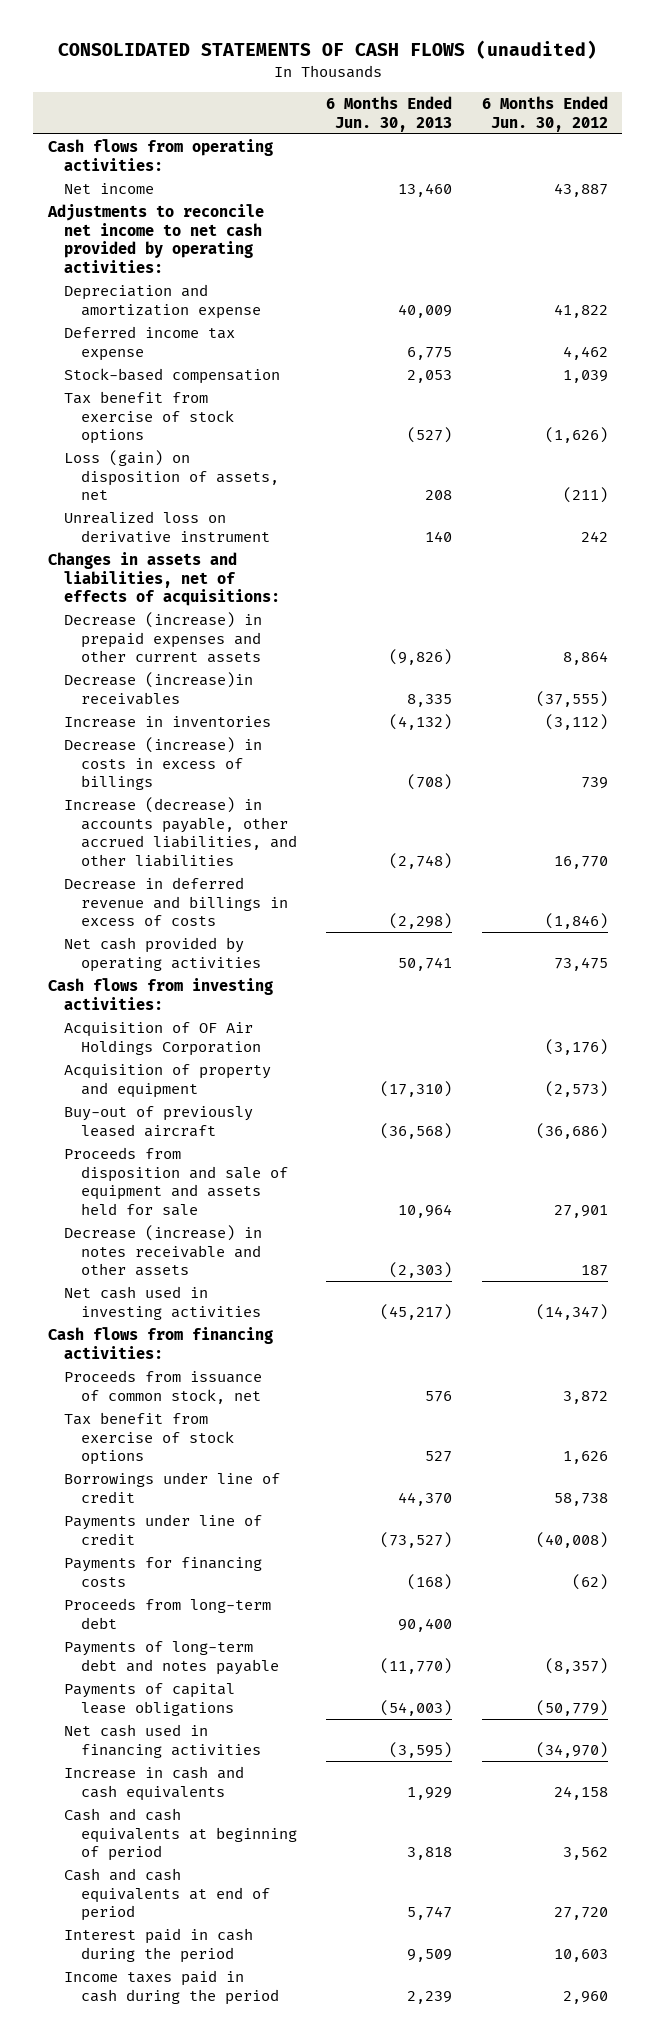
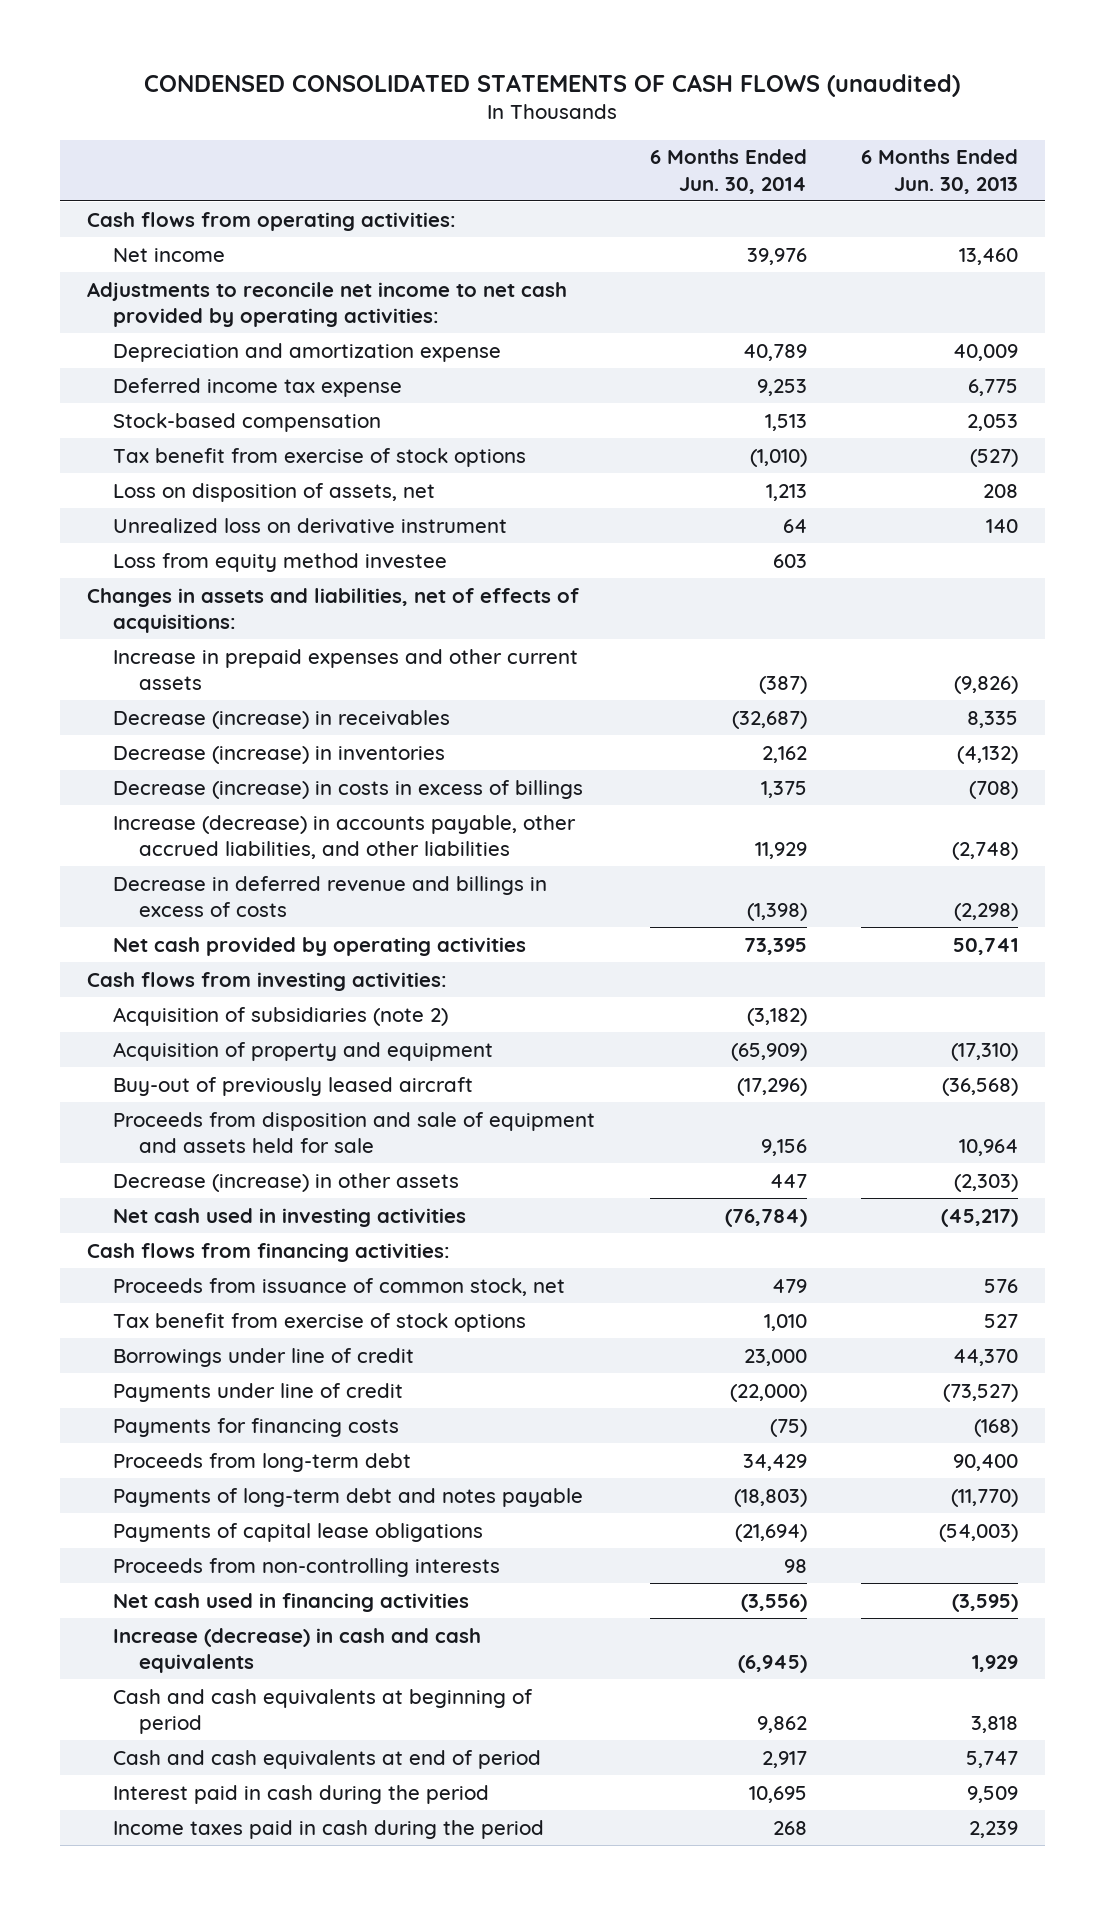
- CONSOLIDATED STATEMENTS OF CASH FLOWS (unaudited)
+ CONDENSED CONSOLIDATED STATEMENTS OF CASH FLOWS (unaudited)
- | 6 Months Ended Jun. 30, 2013 | 6 Months Ended Jun. 30, 2012
+ | 6 Months Ended Jun. 30, 2014 | 6 Months Ended Jun. 30, 2013
- Loss (gain) on disposition of assets, net | 208 | (211)
+ Loss on disposition of assets, net | 1,213 | 208
+ Loss from equity method investee | 603 |
- Decrease (increase) in prepaid expenses and other current assets | (9,826) | 8,864
- Decrease (increase)in receivables | 8,335 | (37,555)
- Increase in inventories | (4,132) | (3,112)
+ Increase in prepaid expenses and other current assets | (387) | (9,826)
+ Decrease (increase) in receivables | (32,687) | 8,335
+ Decrease (increase) in inventories | 2,162 | (4,132)
- Acquisition of OF Air Holdings Corporation | | (3,176)
+ Acquisition of subsidiaries (note 2) | (3,182) |
- Decrease (increase) in notes receivable and other assets | (2,303) | 187
+ Decrease (increase) in other assets | 447 | (2,303)
+ Proceeds from non-controlling interests | 98 |
- Increase in cash and cash equivalents | 1,929 | 24,158
+ Increase (decrease) in cash and cash equivalents | (6,945) | 1,929

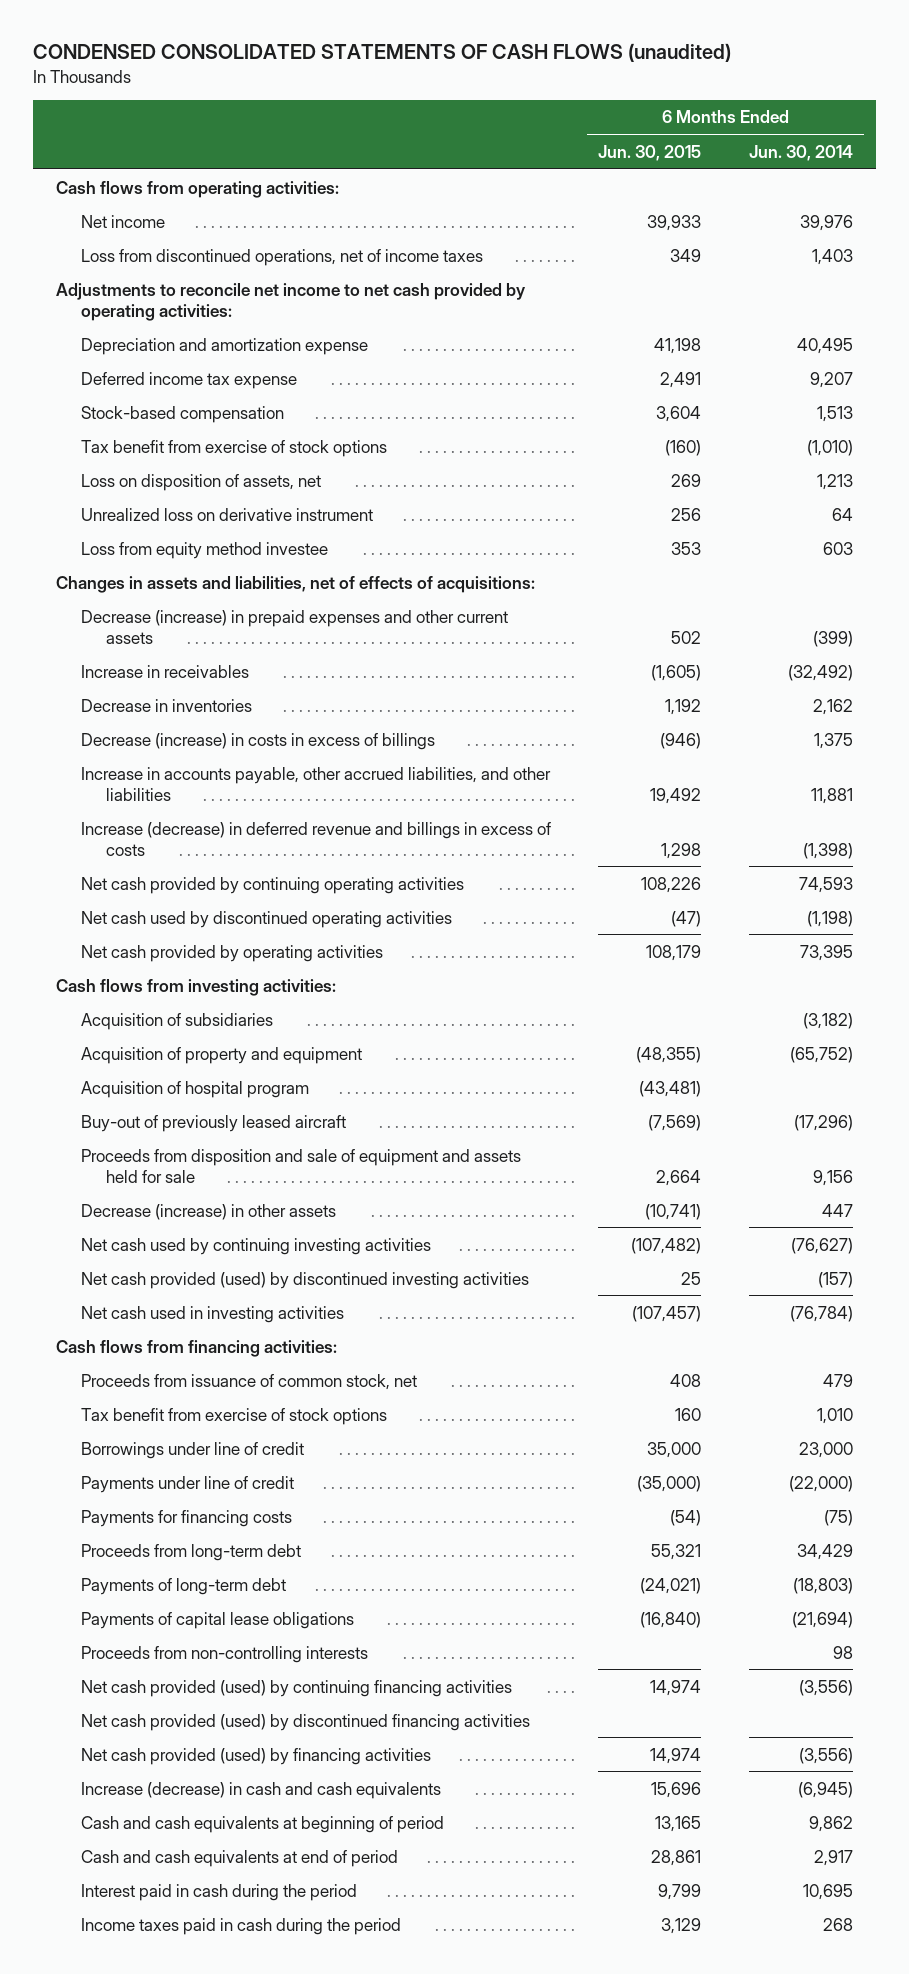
- | 6 Months Ended Jun. 30, 2014 | 6 Months Ended Jun. 30, 2013
+ | 6 Months Ended Jun. 30, 2015 | 6 Months Ended Jun. 30, 2014
+ Loss from discontinued operations, net of income taxes | 349 | 1,403
- Depreciation and amortization expense | 40,789 | 40,009
- Deferred income tax expense | 9,253 | 6,775
+ Depreciation and amortization expense | 41,198 | 40,495
+ Deferred income tax expense | 2,491 | 9,207
- Increase in prepaid expenses and other current assets | (387) | (9,826)
- Decrease (increase) in receivables | (32,687) | 8,335
- Decrease (increase) in inventories | 2,162 | (4,132)
+ Decrease (increase) in prepaid expenses and other current assets | 502 | (399)
+ Increase in receivables | (1,605) | (32,492)
+ Decrease in inventories | 1,192 | 2,162
- Increase (decrease) in accounts payable, other accrued liabilities, and other liabilities | 11,929 | (2,748)
- Decrease in deferred revenue and billings in excess of costs | (1,398) | (2,298)
+ Increase in accounts payable, other accrued liabilities, and other liabilities | 19,492 | 11,881
+ Increase (decrease) in deferred revenue and billings in excess of costs | 1,298 | (1,398)
+ Net cash provided by continuing operating activities | 108,226 | 74,593
+ Net cash used by discontinued operating activities | (47) | (1,198)
- Acquisition of subsidiaries (note 2) | (3,182) |
- Acquisition of property and equipment | (65,909) | (17,310)
+ Acquisition of subsidiaries | | (3,182)
+ Acquisition of property and equipment | (48,355) | (65,752)
+ Acquisition of hospital program | (43,481) |
+ Net cash used by continuing investing activities | (107,482) | (76,627)
+ Net cash provided (used) by discontinued investing activities | 25 | (157)
- Payments of long-term debt and notes payable | (18,803) | (11,770)
+ Payments of long-term debt | (24,021) | (18,803)
- Net cash used in financing activities | (3,556) | (3,595)
+ Net cash provided (used) by continuing financing activities | 14,974 | (3,556)
+ Net cash provided (used) by discontinued financing activities
+ Net cash provided (used) by financing activities | 14,974 | (3,556)

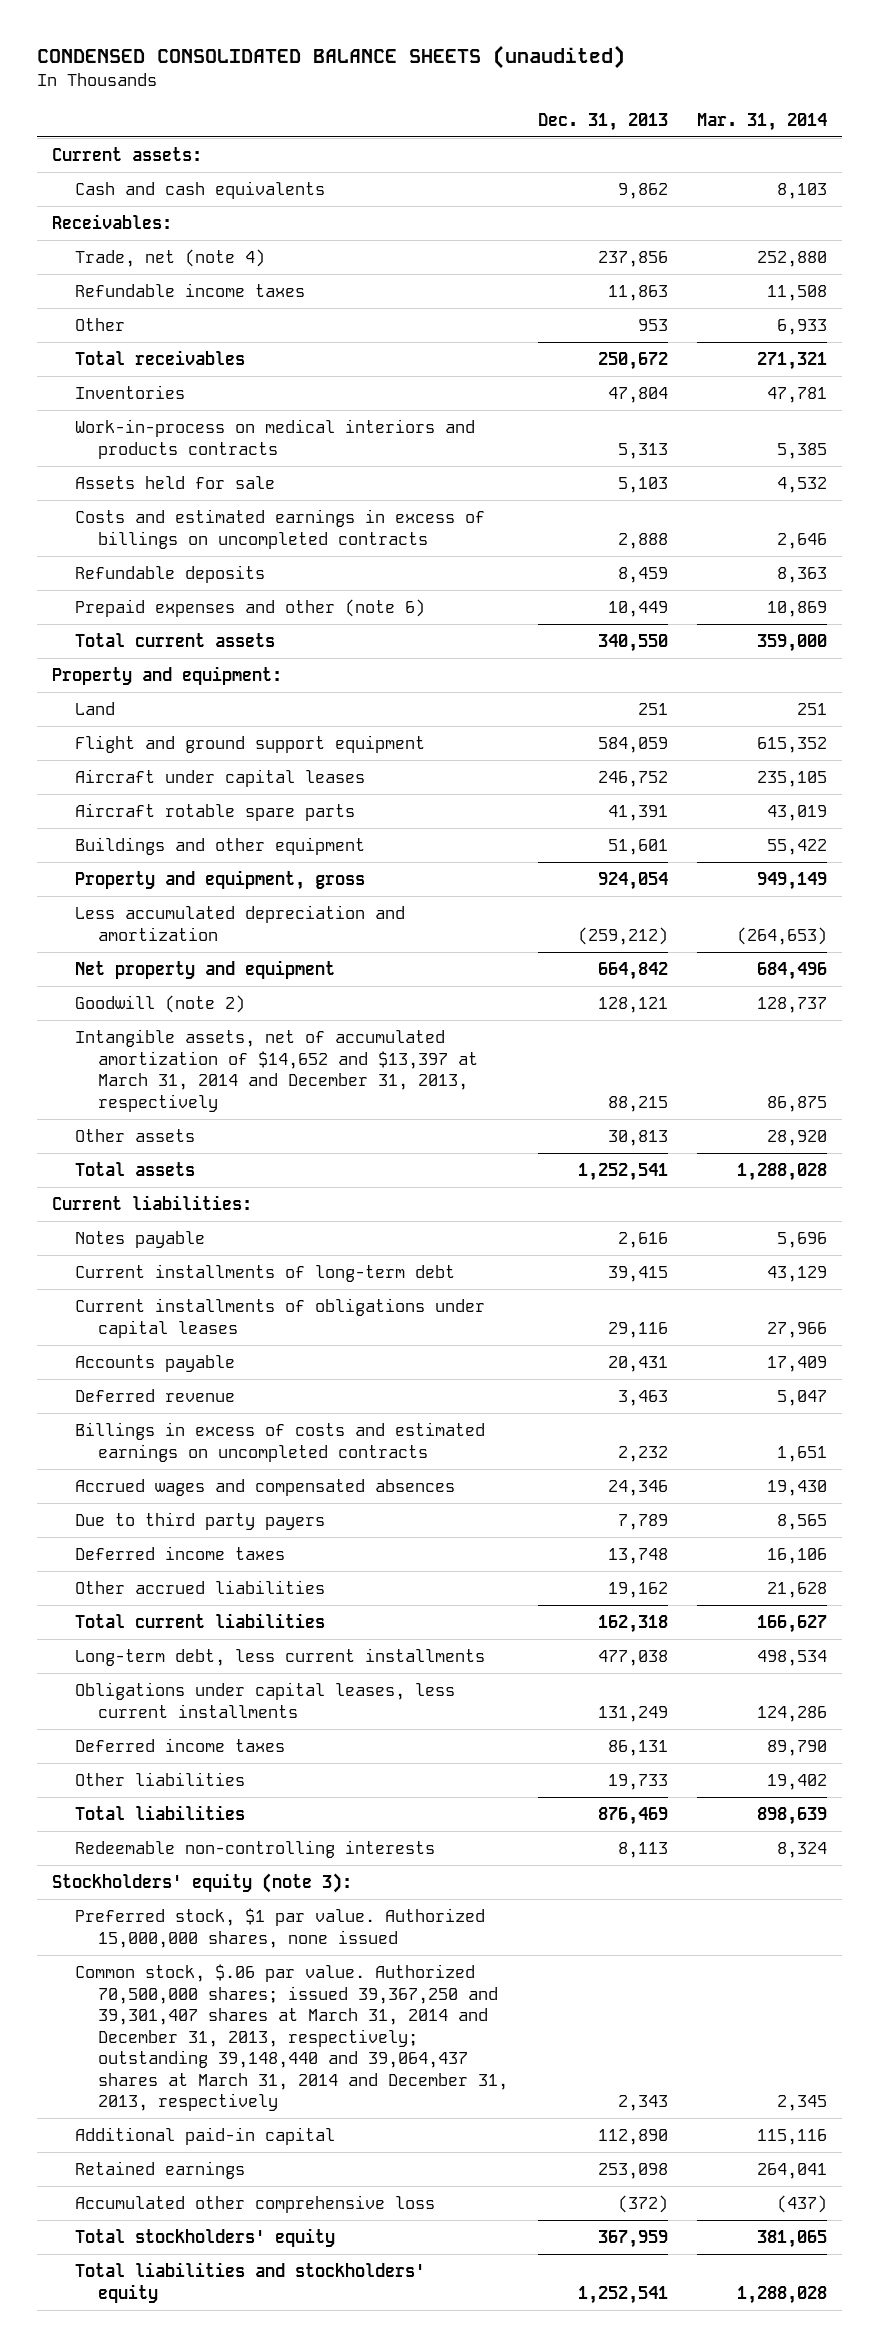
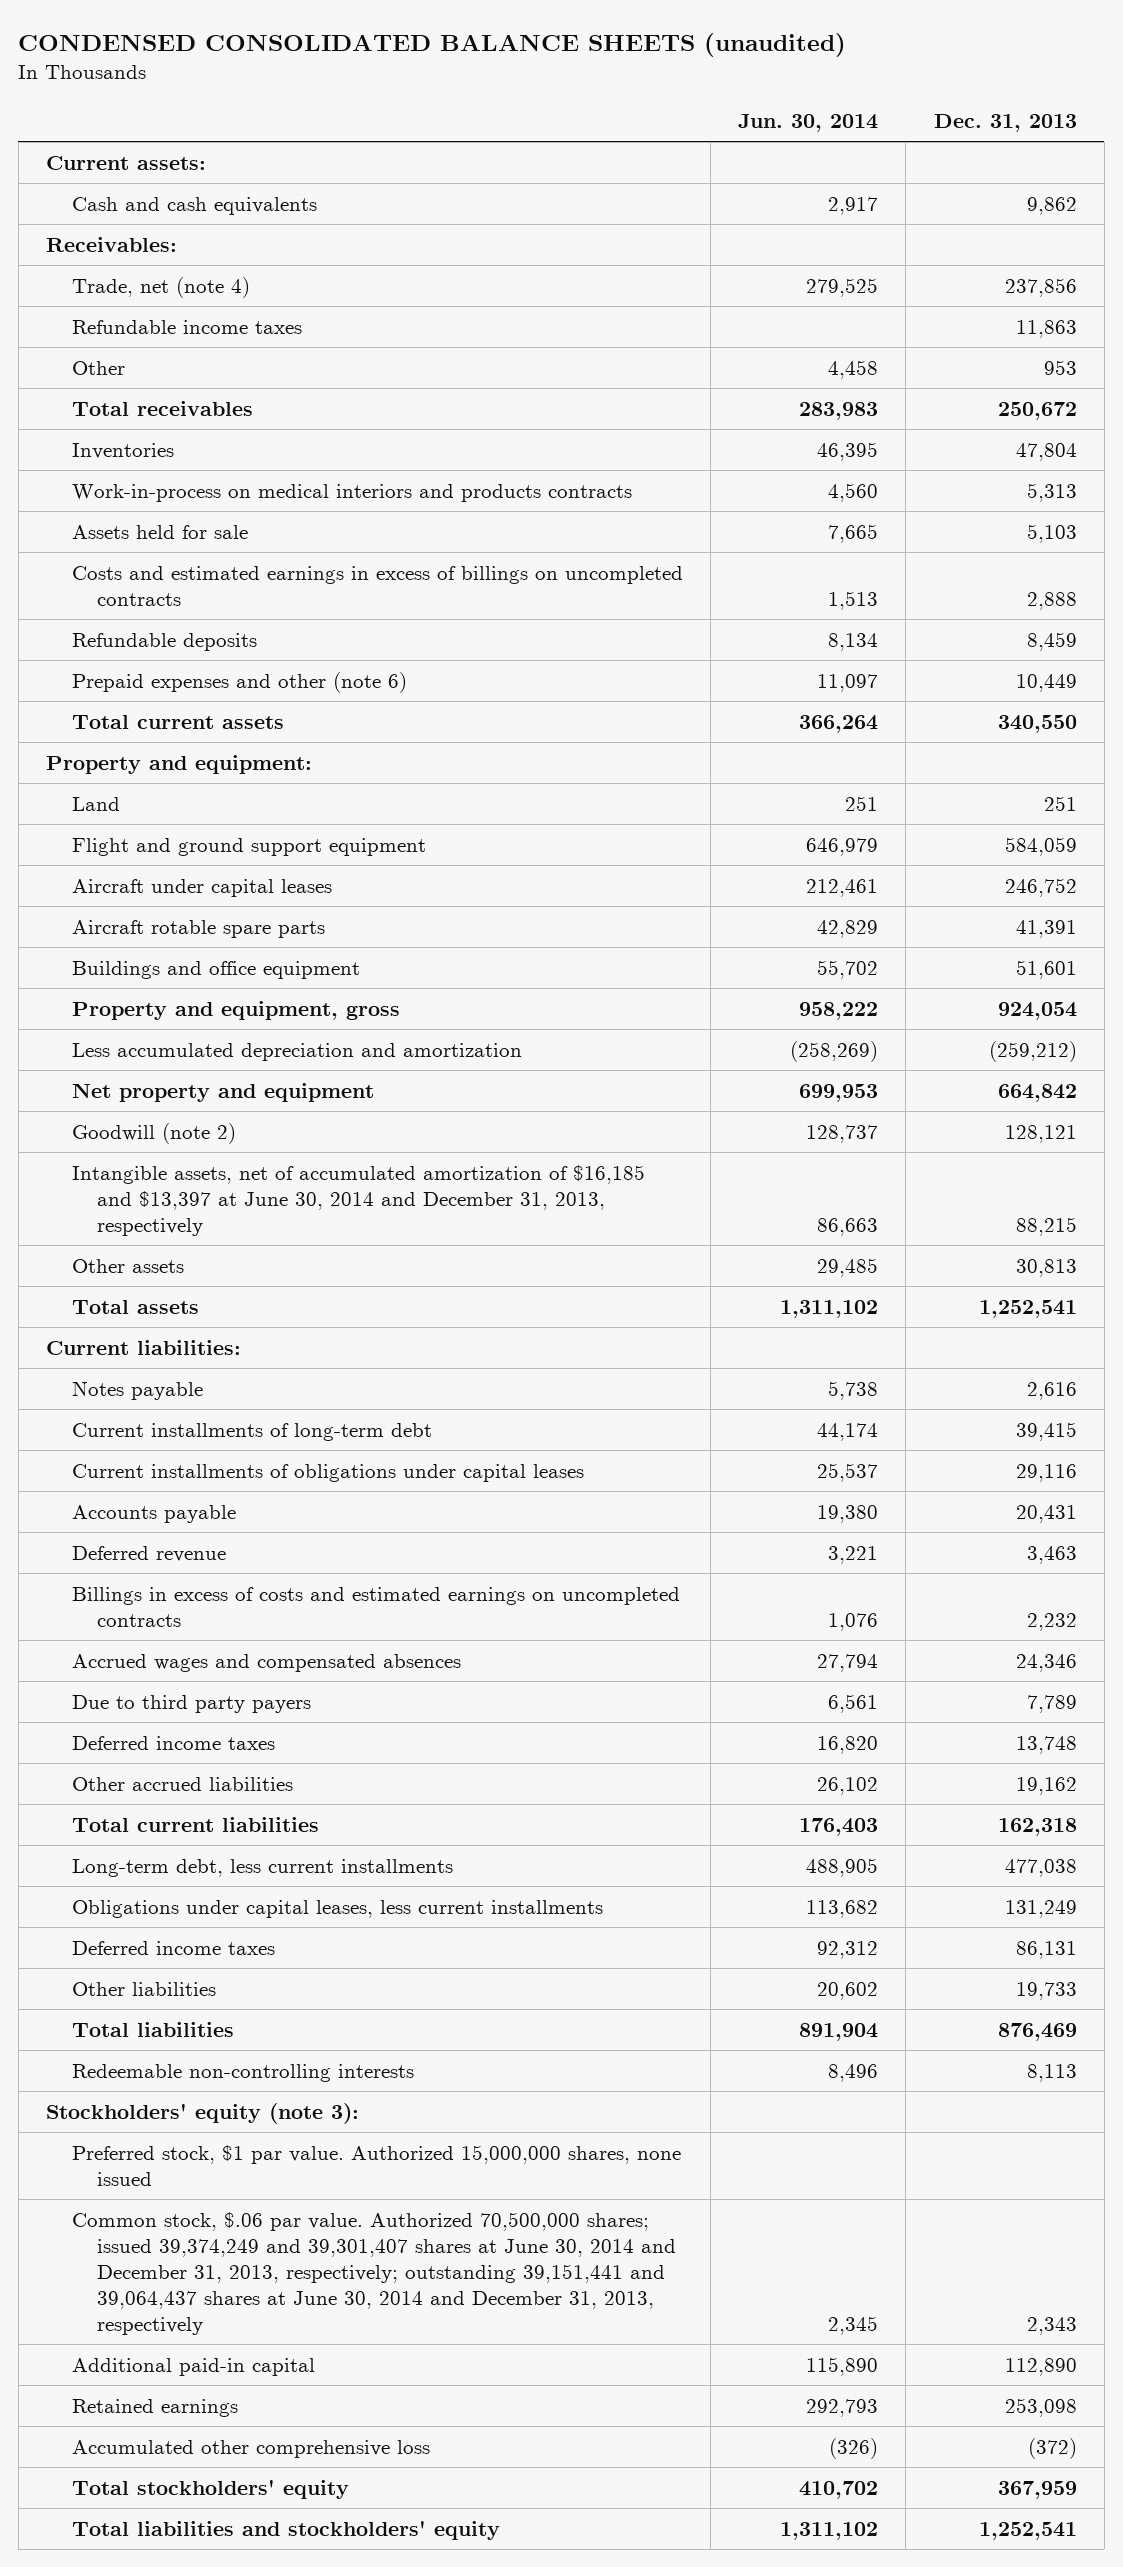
- | Dec. 31, 2013 | Mar. 31, 2014
+ | Jun. 30, 2014 | Dec. 31, 2013
- Buildings and other equipment | 51,601 | 55,422
+ Buildings and office equipment | 55,702 | 51,601
- Intangible assets, net of accumulated amortization of $14,652 and $13,397 at March 31, 2014 and December 31, 2013, respectively | 88,215 | 86,875
+ Intangible assets, net of accumulated amortization of $16,185 and $13,397 at June 30, 2014 and December 31, 2013, respectively | 86,663 | 88,215
- Common stock, $.06 par value. Authorized 70,500,000 shares; issued 39,367,250 and 39,301,407 shares at March 31, 2014 and December 31, 2013, respectively; outstanding 39,148,440 and 39,064,437 shares at March 31, 2014 and December 31, 2013, respectively | 2,343 | 2,345
+ Common stock, $.06 par value. Authorized 70,500,000 shares; issued 39,374,249 and 39,301,407 shares at June 30, 2014 and December 31, 2013, respectively; outstanding 39,151,441 and 39,064,437 shares at June 30, 2014 and December 31, 2013, respectively | 2,345 | 2,343

